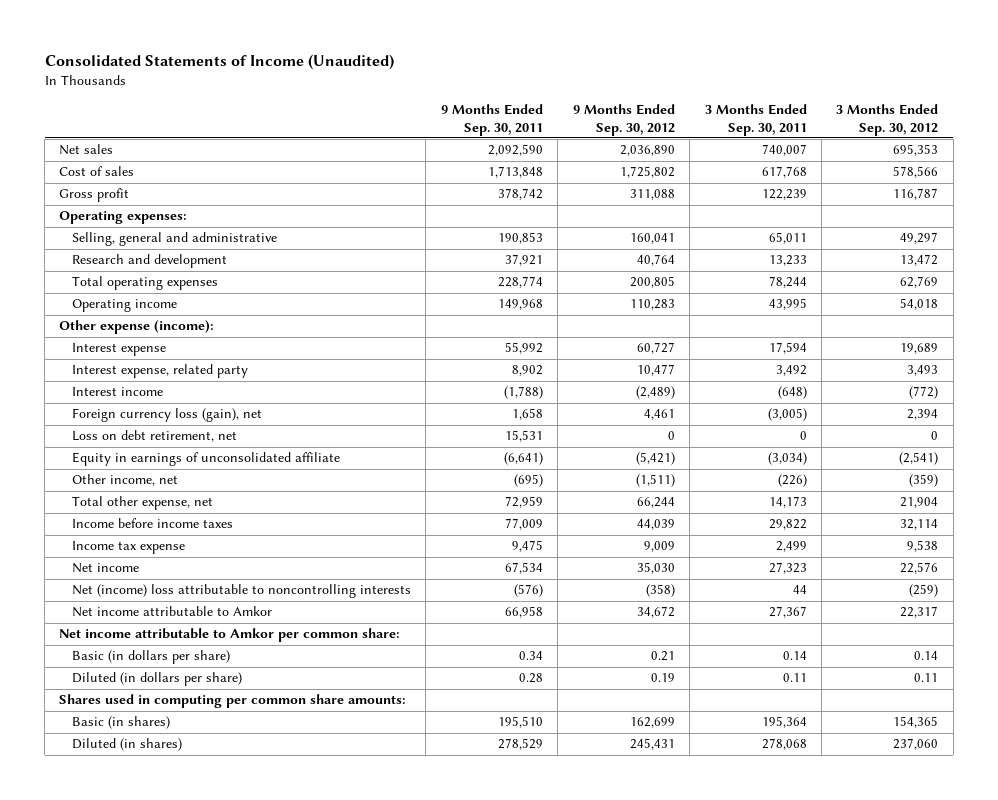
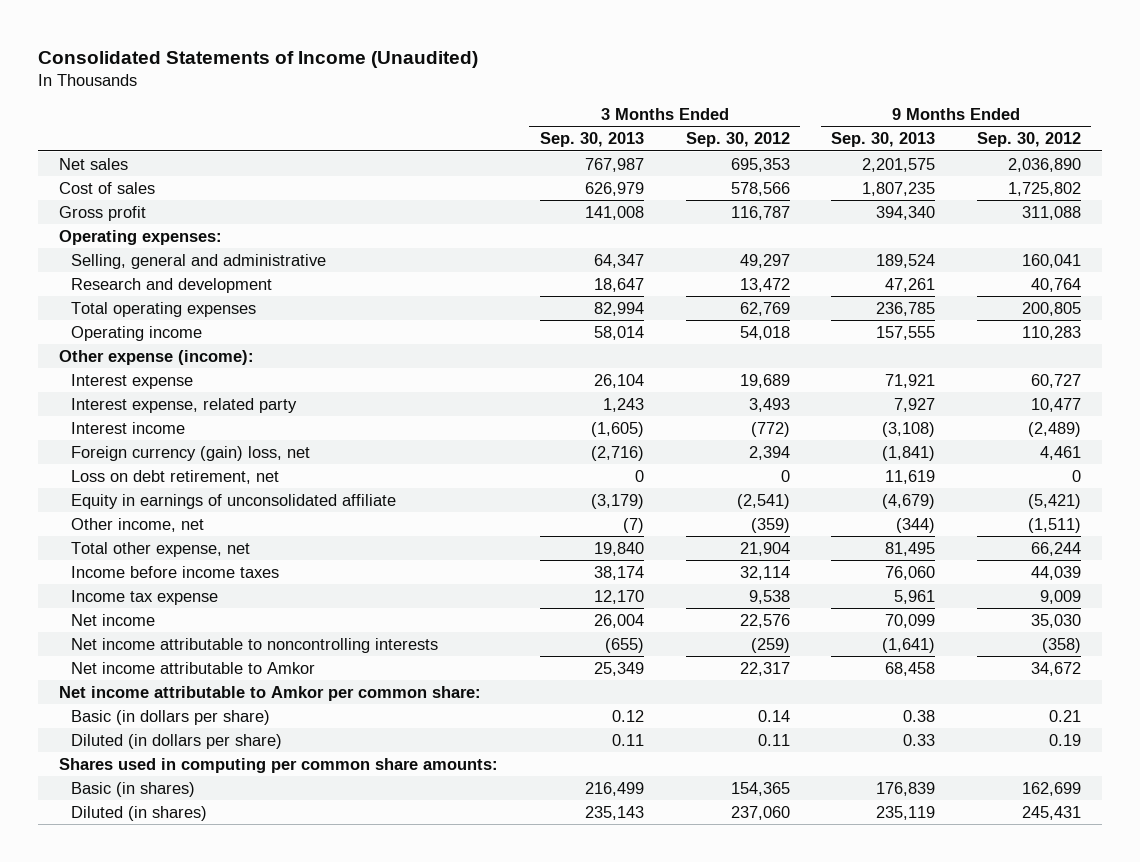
- | 9 Months Ended Sep. 30, 2011 | 9 Months Ended Sep. 30, 2012 | 3 Months Ended Sep. 30, 2011 | 3 Months Ended Sep. 30, 2012
+ | 3 Months Ended Sep. 30, 2013 | 3 Months Ended Sep. 30, 2012 | 9 Months Ended Sep. 30, 2013 | 9 Months Ended Sep. 30, 2012
- Foreign currency loss (gain), net | 1,658 | 4,461 | (3,005) | 2,394
+ Foreign currency (gain) loss, net | (2,716) | 2,394 | (1,841) | 4,461
- Net (income) loss attributable to noncontrolling interests | (576) | (358) | 44 | (259)
+ Net income attributable to noncontrolling interests | (655) | (259) | (1,641) | (358)

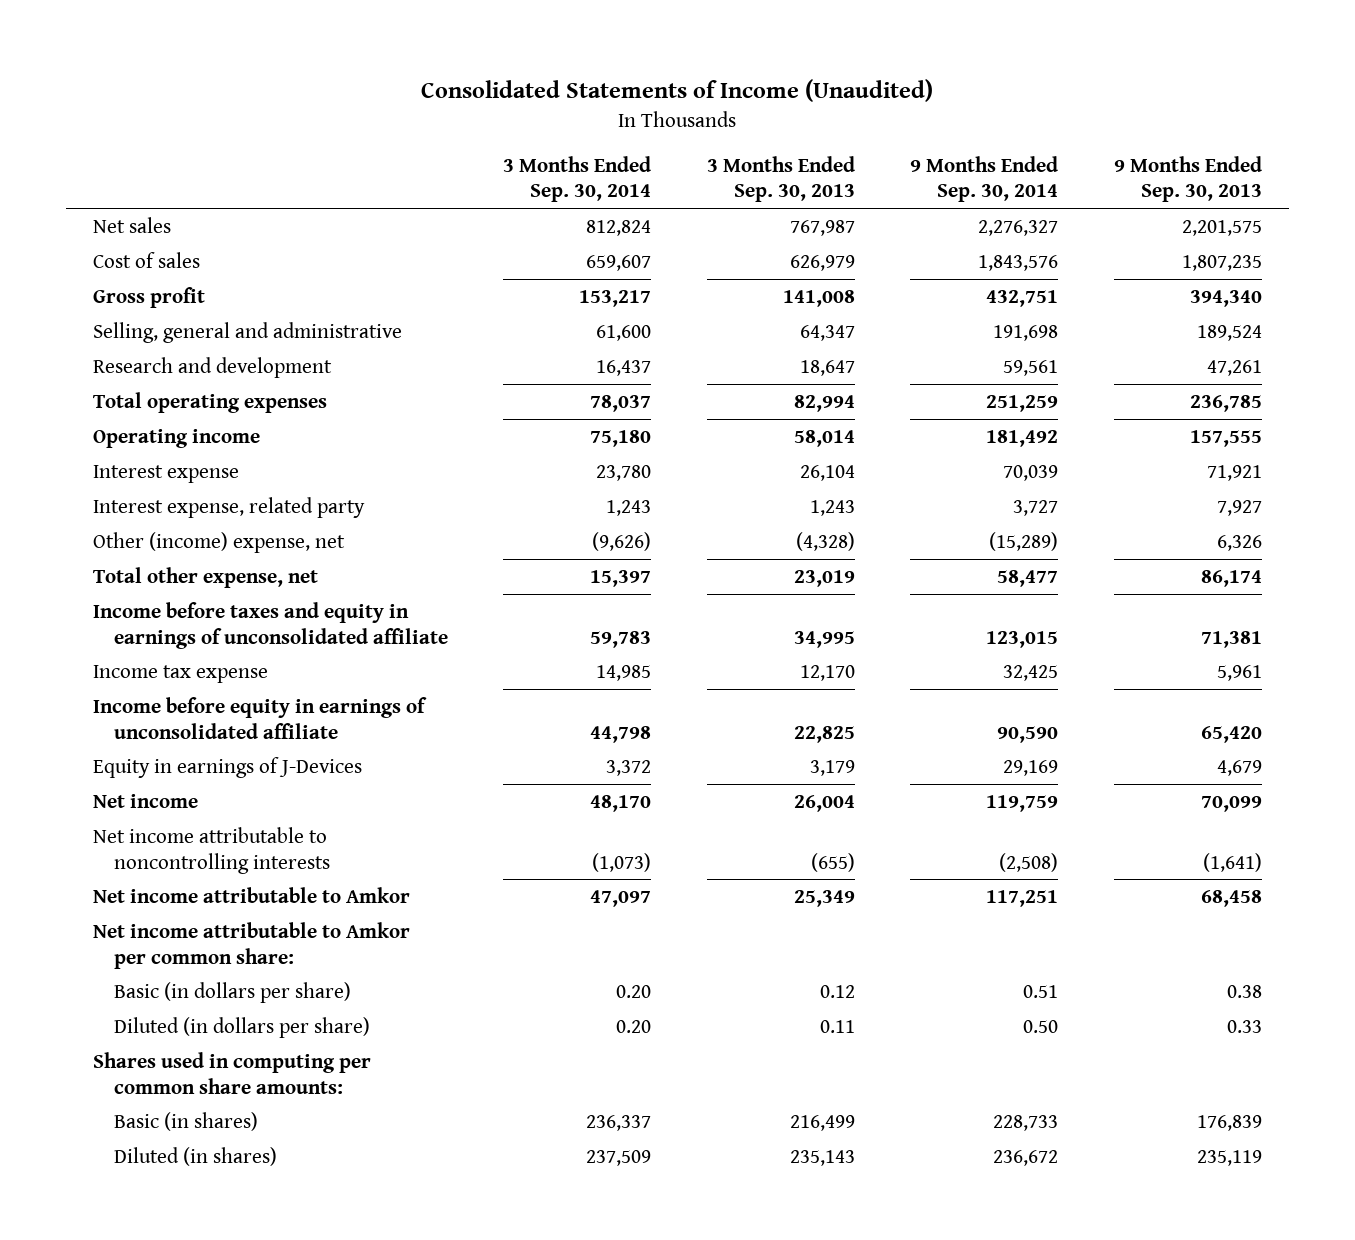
- | 3 Months Ended Sep. 30, 2013 | 3 Months Ended Sep. 30, 2012 | 9 Months Ended Sep. 30, 2013 | 9 Months Ended Sep. 30, 2012
+ | 3 Months Ended Sep. 30, 2014 | 3 Months Ended Sep. 30, 2013 | 9 Months Ended Sep. 30, 2014 | 9 Months Ended Sep. 30, 2013
- Operating expenses:
- Other expense (income):
- Interest income | (1,605) | (772) | (3,108) | (2,489)
- Foreign currency (gain) loss, net | (2,716) | 2,394 | (1,841) | 4,461
- Loss on debt retirement, net | 0 | 0 | 11,619 | 0
- Equity in earnings of unconsolidated affiliate | (3,179) | (2,541) | (4,679) | (5,421)
- Other income, net | (7) | (359) | (344) | (1,511)
- Total other expense, net | 19,840 | 21,904 | 81,495 | 66,244
- Income before income taxes | 38,174 | 32,114 | 76,060 | 44,039
+ Other (income) expense, net | (9,626) | (4,328) | (15,289) | 6,326
+ Total other expense, net | 15,397 | 23,019 | 58,477 | 86,174
+ Income before taxes and equity in earnings of unconsolidated affiliate | 59,783 | 34,995 | 123,015 | 71,381
+ Income before equity in earnings of unconsolidated affiliate | 44,798 | 22,825 | 90,590 | 65,420
+ Equity in earnings of J-Devices | 3,372 | 3,179 | 29,169 | 4,679

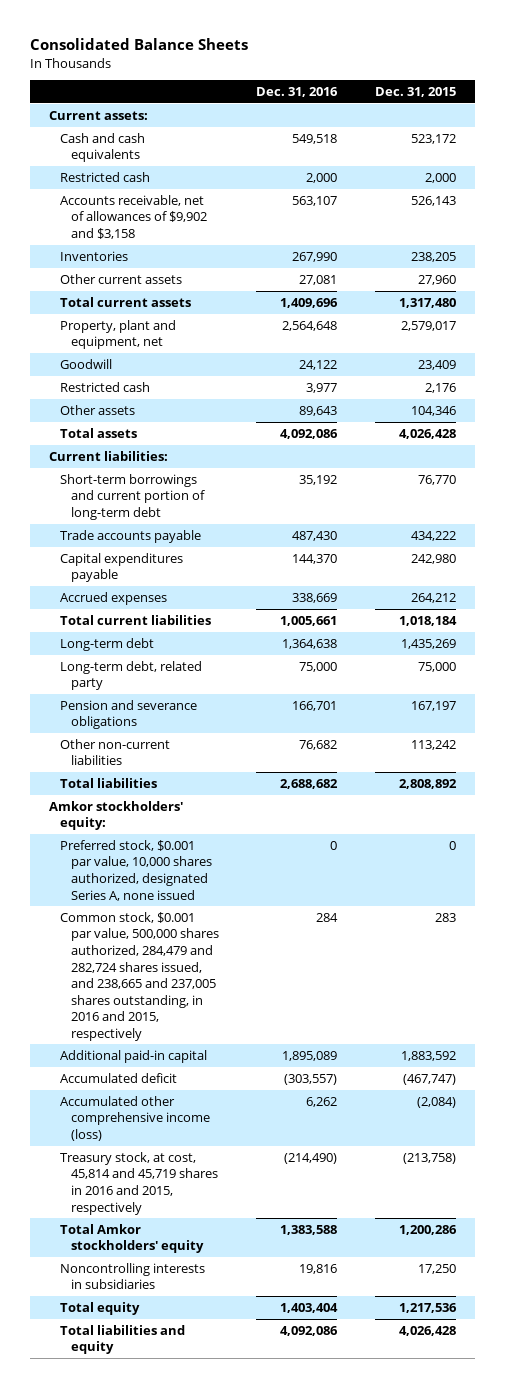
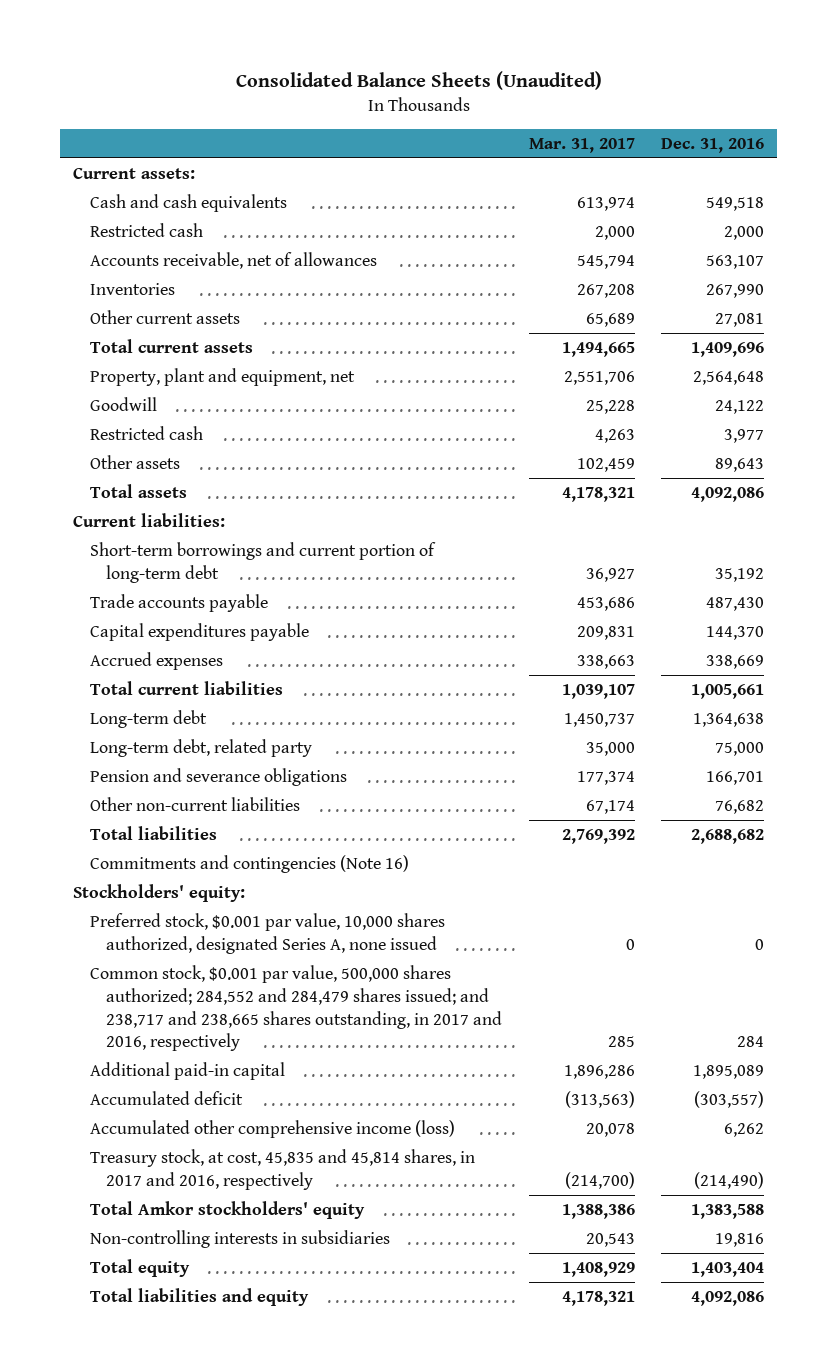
- Consolidated Balance Sheets
+ Consolidated Balance Sheets (Unaudited)
- | Dec. 31, 2016 | Dec. 31, 2015
+ | Mar. 31, 2017 | Dec. 31, 2016
- Accounts receivable, net of allowances of $9,902 and $3,158 | 563,107 | 526,143
+ Accounts receivable, net of allowances | 545,794 | 563,107
- Amkor stockholders' equity:
+ Commitments and contingencies (Note 16)
+ Stockholders' equity:
- Common stock, $0.001 par value, 500,000 shares authorized, 284,479 and 282,724 shares issued, and 238,665 and 237,005 shares outstanding, in 2016 and 2015, respectively | 284 | 283
+ Common stock, $0.001 par value, 500,000 shares authorized; 284,552 and 284,479 shares issued; and 238,717 and 238,665 shares outstanding, in 2017 and 2016, respectively | 285 | 284
- Treasury stock, at cost, 45,814 and 45,719 shares in 2016 and 2015, respectively | (214,490) | (213,758)
+ Treasury stock, at cost, 45,835 and 45,814 shares, in 2017 and 2016, respectively | (214,700) | (214,490)
- Noncontrolling interests in subsidiaries | 19,816 | 17,250
+ Non-controlling interests in subsidiaries | 20,543 | 19,816

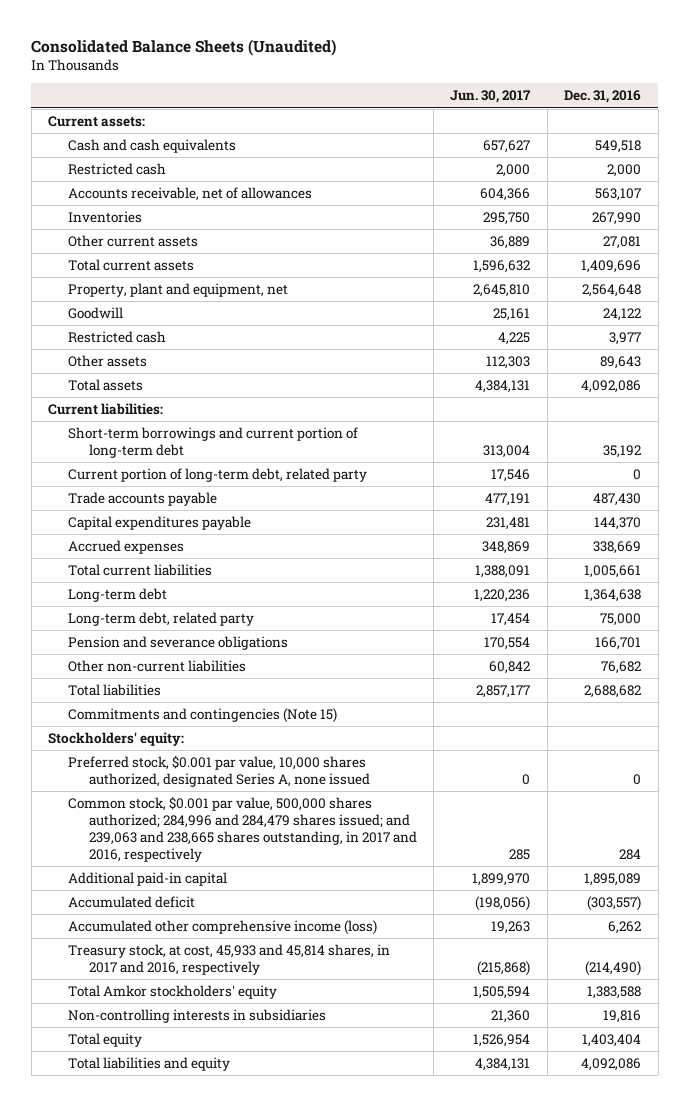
- | Mar. 31, 2017 | Dec. 31, 2016
+ | Jun. 30, 2017 | Dec. 31, 2016
+ Current portion of long-term debt, related party | 17,546 | 0
- Commitments and contingencies (Note 16)
+ Commitments and contingencies (Note 15)
- Common stock, $0.001 par value, 500,000 shares authorized; 284,552 and 284,479 shares issued; and 238,717 and 238,665 shares outstanding, in 2017 and 2016, respectively | 285 | 284
+ Common stock, $0.001 par value, 500,000 shares authorized; 284,996 and 284,479 shares issued; and 239,063 and 238,665 shares outstanding, in 2017 and 2016, respectively | 285 | 284
- Treasury stock, at cost, 45,835 and 45,814 shares, in 2017 and 2016, respectively | (214,700) | (214,490)
+ Treasury stock, at cost, 45,933 and 45,814 shares, in 2017 and 2016, respectively | (215,868) | (214,490)

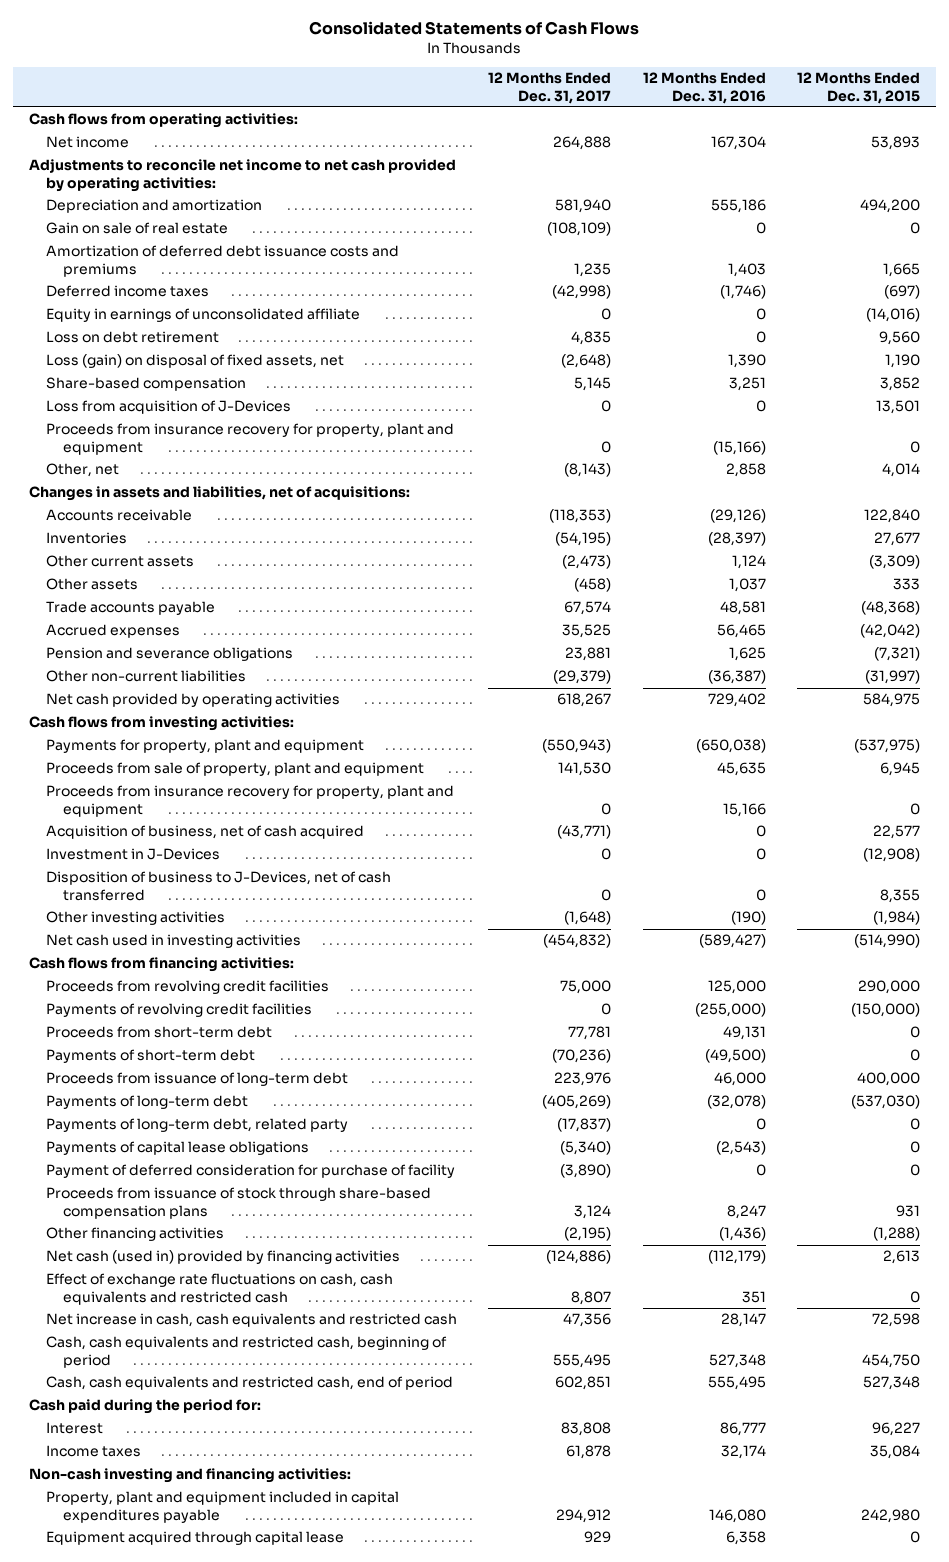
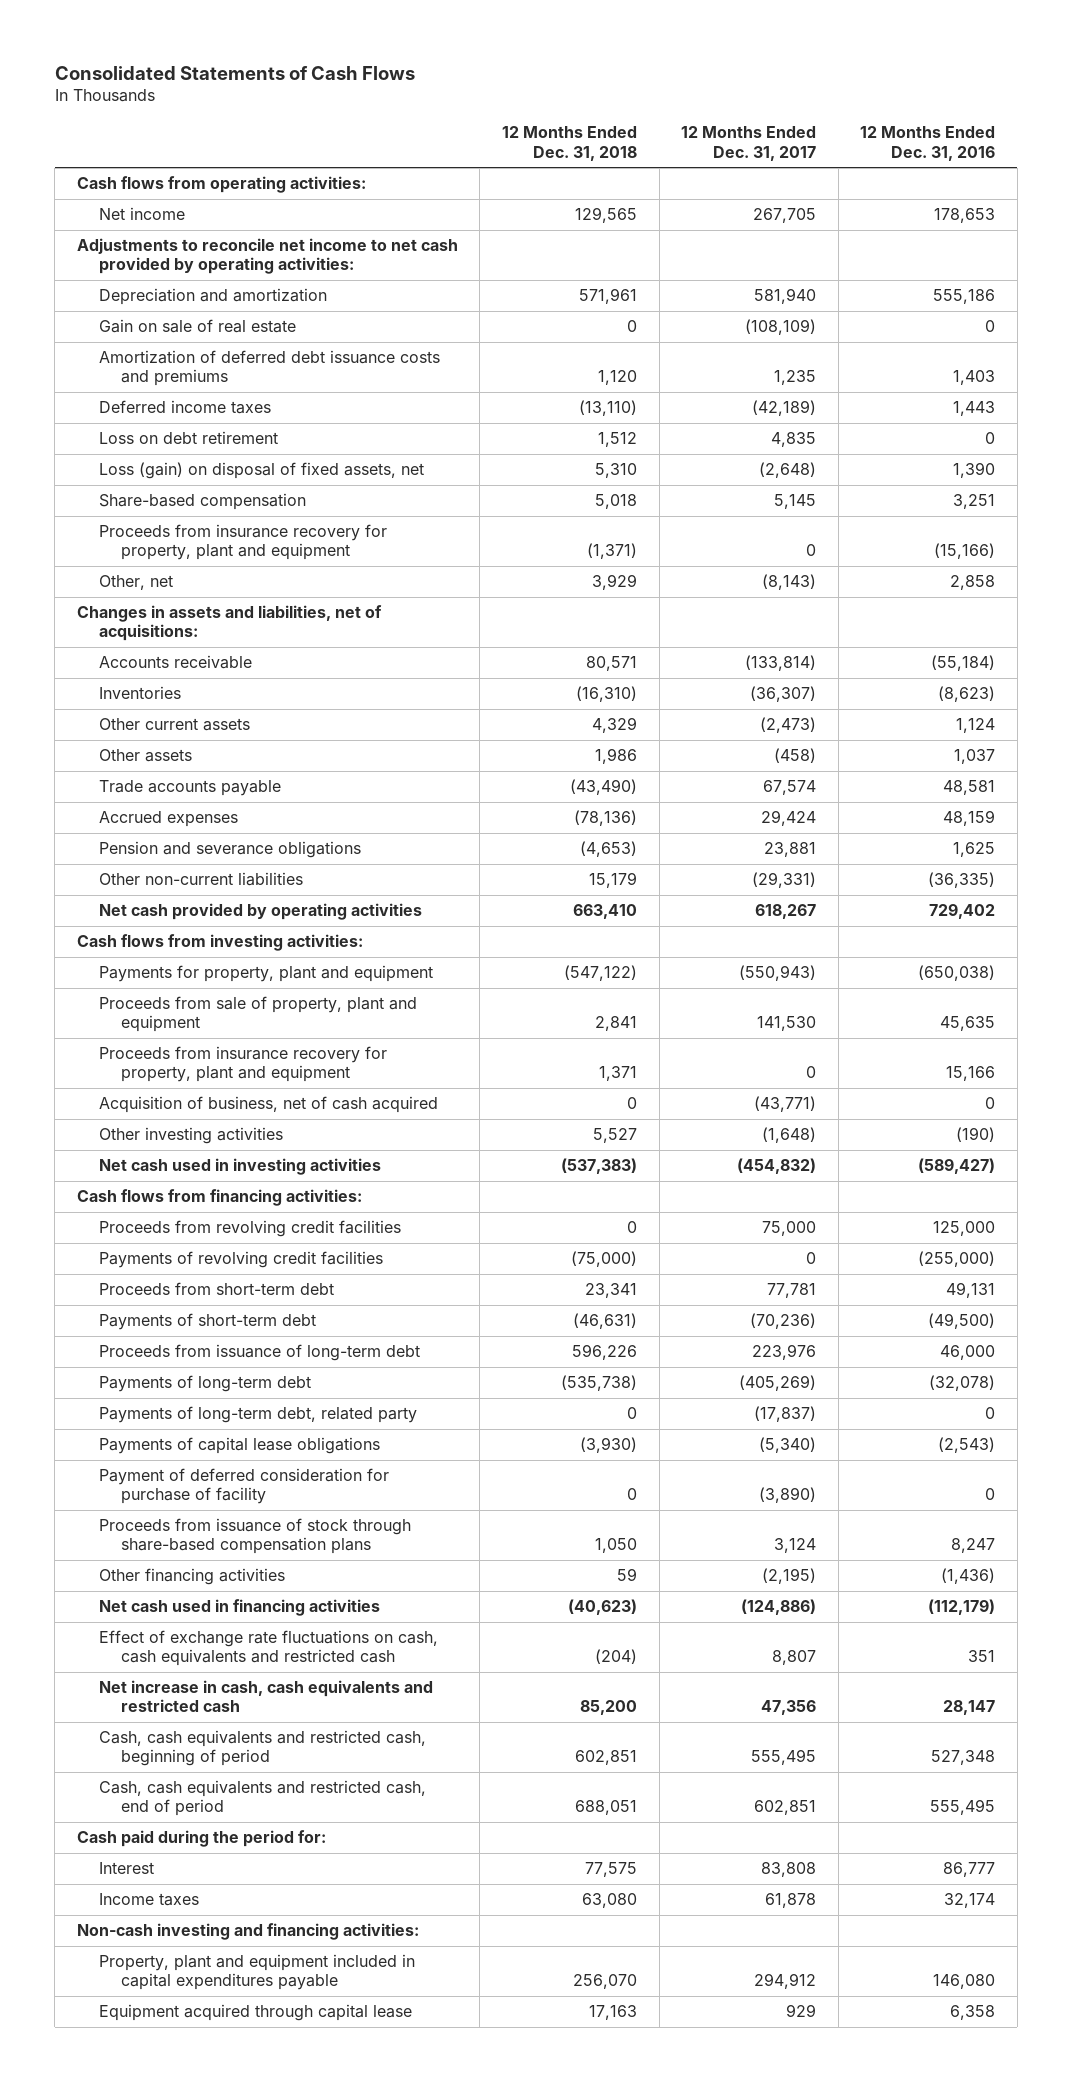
- | 12 Months Ended Dec. 31, 2017 | 12 Months Ended Dec. 31, 2016 | 12 Months Ended Dec. 31, 2015
+ | 12 Months Ended Dec. 31, 2018 | 12 Months Ended Dec. 31, 2017 | 12 Months Ended Dec. 31, 2016
- Net income | 264,888 | 167,304 | 53,893
+ Net income | 129,565 | 267,705 | 178,653
- Deferred income taxes | (42,998) | (1,746) | (697)
- Equity in earnings of unconsolidated affiliate | 0 | 0 | (14,016)
+ Deferred income taxes | (13,110) | (42,189) | 1,443
- Loss from acquisition of J-Devices | 0 | 0 | 13,501
- Accounts receivable | (118,353) | (29,126) | 122,840
- Inventories | (54,195) | (28,397) | 27,677
+ Accounts receivable | 80,571 | (133,814) | (55,184)
+ Inventories | (16,310) | (36,307) | (8,623)
- Accrued expenses | 35,525 | 56,465 | (42,042)
+ Accrued expenses | (78,136) | 29,424 | 48,159
- Other non-current liabilities | (29,379) | (36,387) | (31,997)
+ Other non-current liabilities | 15,179 | (29,331) | (36,335)
- Investment in J-Devices | 0 | 0 | (12,908)
- Disposition of business to J-Devices, net of cash transferred | 0 | 0 | 8,355
- Net cash (used in) provided by financing activities | (124,886) | (112,179) | 2,613
+ Net cash used in financing activities | (40,623) | (124,886) | (112,179)

